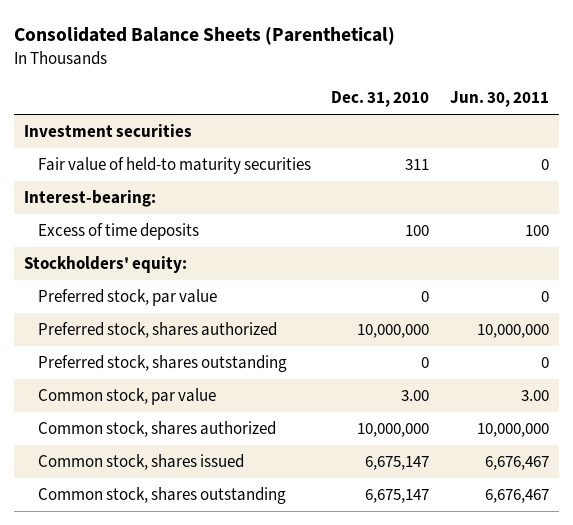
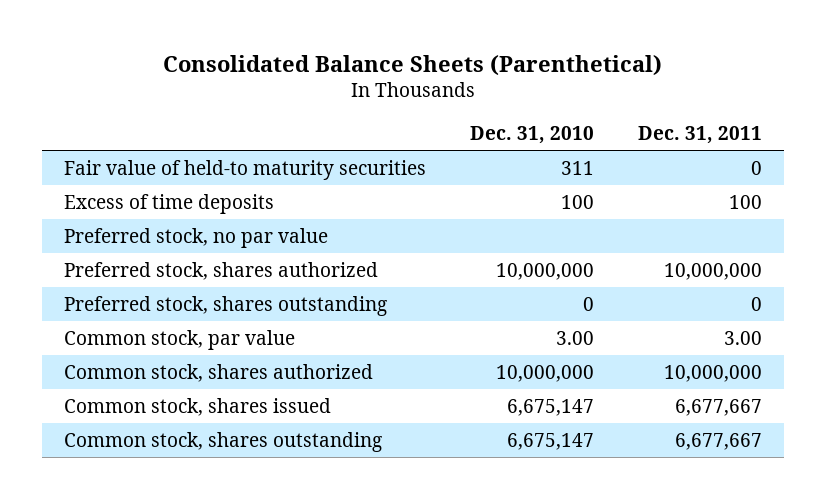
- | Dec. 31, 2010 | Jun. 30, 2011
+ | Dec. 31, 2010 | Dec. 31, 2011
- Investment securities
- Interest-bearing:
- Stockholders' equity:
- Preferred stock, par value | 0 | 0
+ Preferred stock, no par value

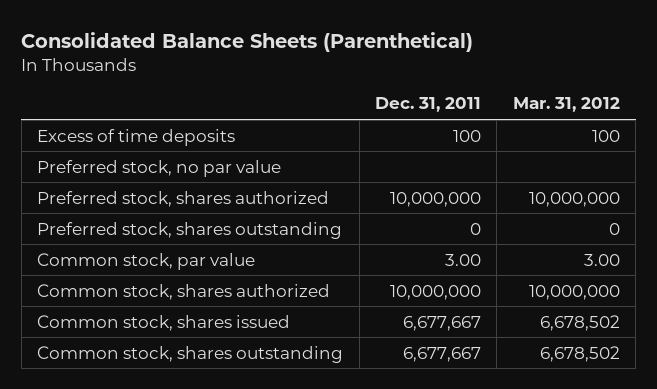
- | Dec. 31, 2010 | Dec. 31, 2011
+ | Dec. 31, 2011 | Mar. 31, 2012
- Fair value of held-to maturity securities | 311 | 0

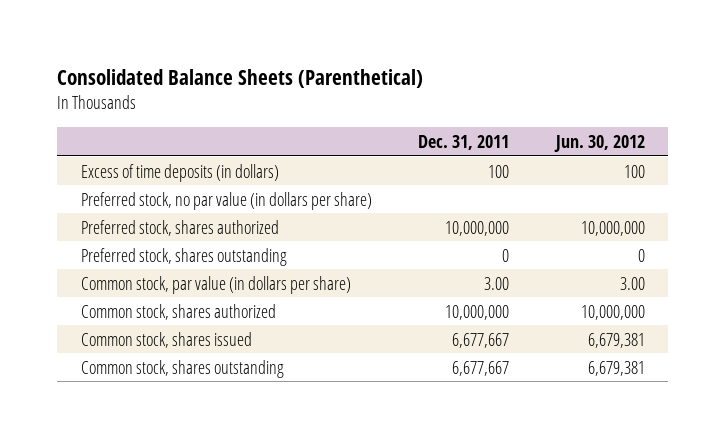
- | Dec. 31, 2011 | Mar. 31, 2012
+ | Dec. 31, 2011 | Jun. 30, 2012
- Excess of time deposits | 100 | 100
- Preferred stock, no par value
+ Excess of time deposits (in dollars) | 100 | 100
+ Preferred stock, no par value (in dollars per share)
- Common stock, par value | 3.00 | 3.00
+ Common stock, par value (in dollars per share) | 3.00 | 3.00

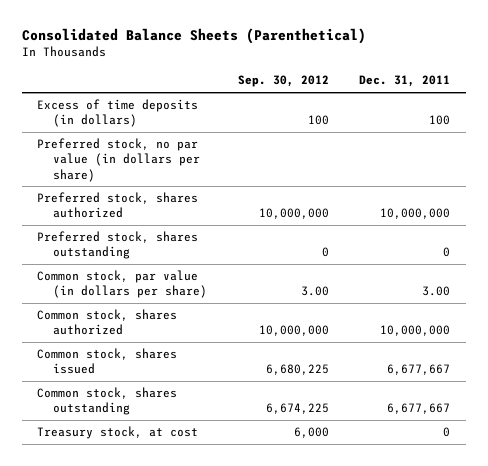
- | Dec. 31, 2011 | Jun. 30, 2012
+ | Sep. 30, 2012 | Dec. 31, 2011
+ Treasury stock, at cost | 6,000 | 0

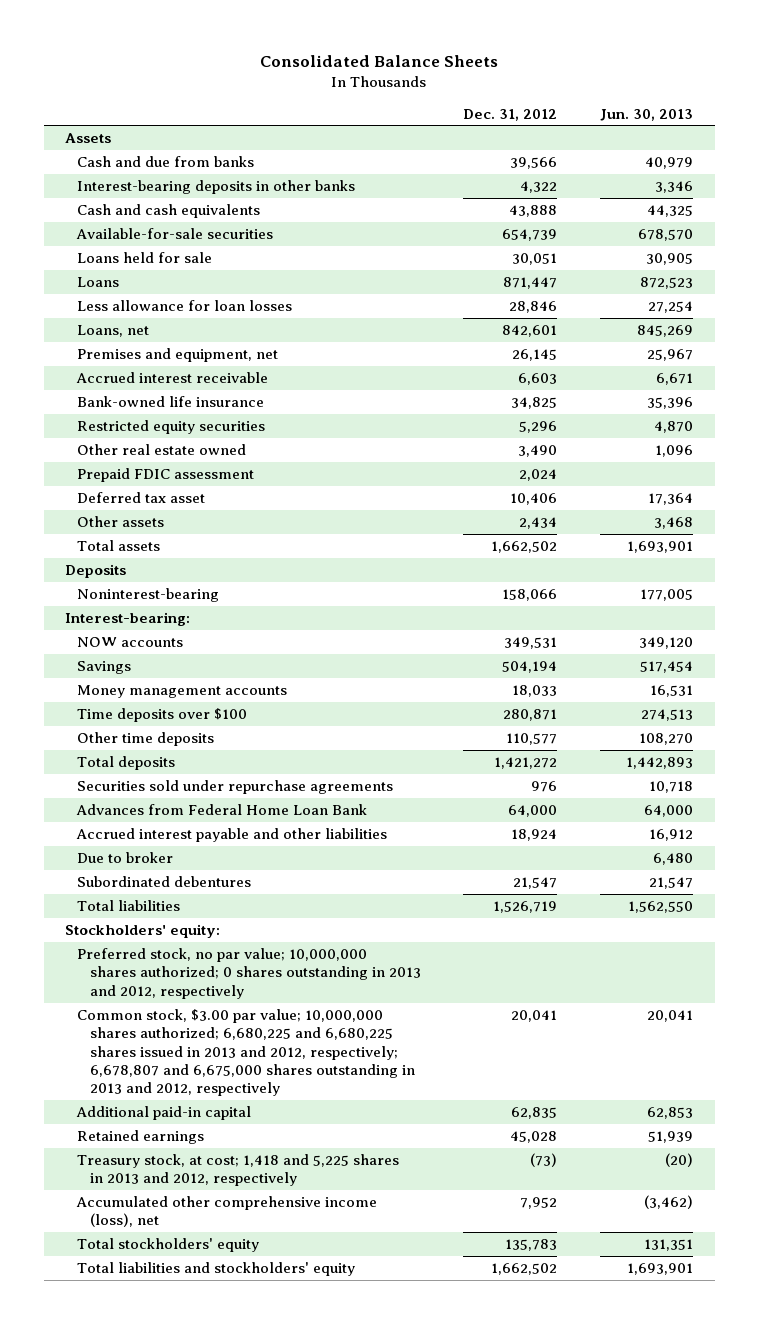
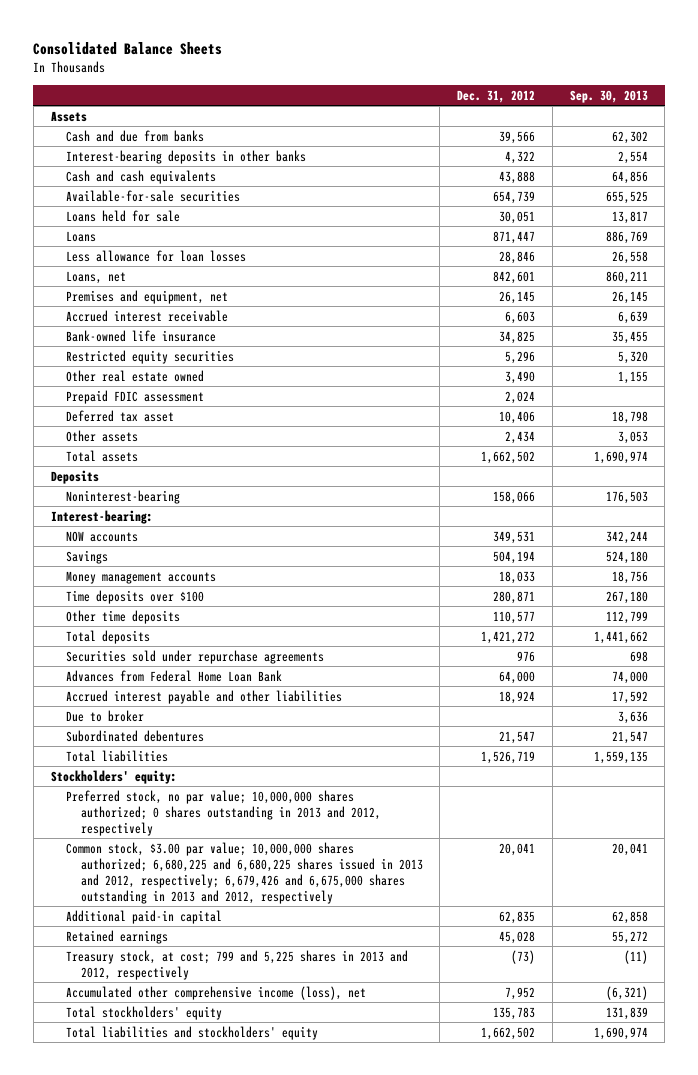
- | Dec. 31, 2012 | Jun. 30, 2013
+ | Dec. 31, 2012 | Sep. 30, 2013
- Common stock, $3.00 par value; 10,000,000 shares authorized; 6,680,225 and 6,680,225 shares issued in 2013 and 2012, respectively; 6,678,807 and 6,675,000 shares outstanding in 2013 and 2012, respectively | 20,041 | 20,041
+ Common stock, $3.00 par value; 10,000,000 shares authorized; 6,680,225 and 6,680,225 shares issued in 2013 and 2012, respectively; 6,679,426 and 6,675,000 shares outstanding in 2013 and 2012, respectively | 20,041 | 20,041
- Treasury stock, at cost; 1,418 and 5,225 shares in 2013 and 2012, respectively | (73) | (20)
+ Treasury stock, at cost; 799 and 5,225 shares in 2013 and 2012, respectively | (73) | (11)

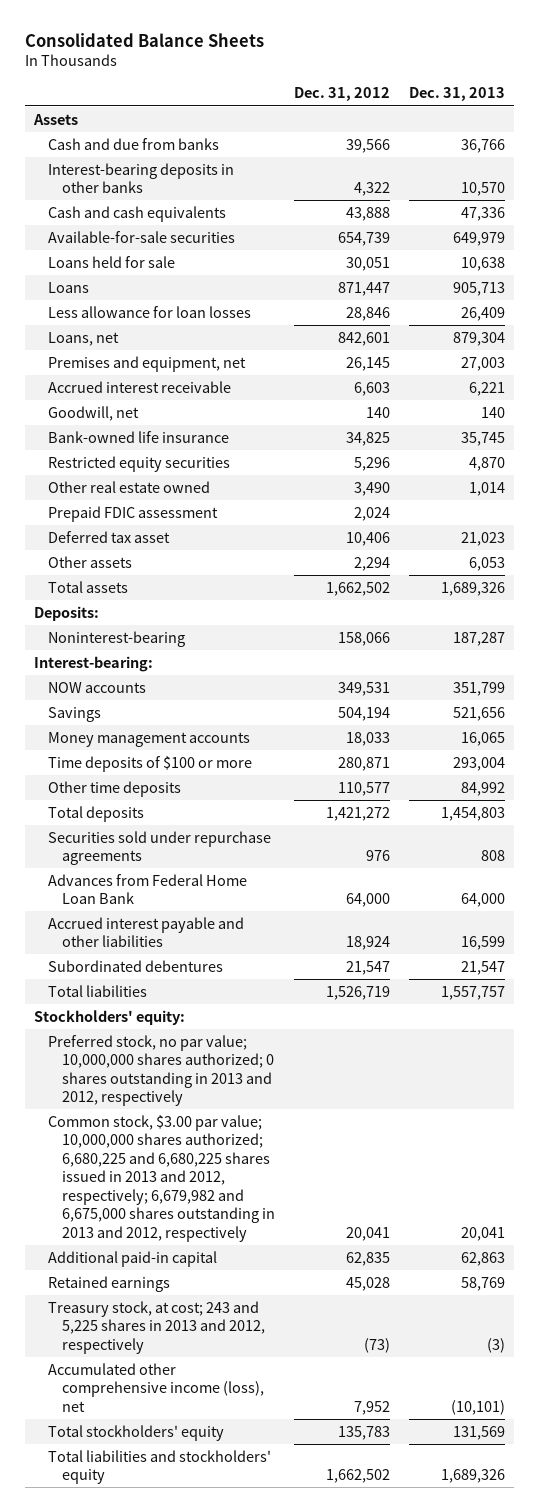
- | Dec. 31, 2012 | Sep. 30, 2013
+ | Dec. 31, 2012 | Dec. 31, 2013
+ Goodwill, net | 140 | 140
- Other assets | 2,434 | 3,053
+ Other assets | 2,294 | 6,053
- Deposits
+ Deposits:
- Time deposits over $100 | 280,871 | 267,180
+ Time deposits of $100 or more | 280,871 | 293,004
- Due to broker | | 3,636
- Common stock, $3.00 par value; 10,000,000 shares authorized; 6,680,225 and 6,680,225 shares issued in 2013 and 2012, respectively; 6,679,426 and 6,675,000 shares outstanding in 2013 and 2012, respectively | 20,041 | 20,041
+ Common stock, $3.00 par value; 10,000,000 shares authorized; 6,680,225 and 6,680,225 shares issued in 2013 and 2012, respectively; 6,679,982 and 6,675,000 shares outstanding in 2013 and 2012, respectively | 20,041 | 20,041
- Treasury stock, at cost; 799 and 5,225 shares in 2013 and 2012, respectively | (73) | (11)
+ Treasury stock, at cost; 243 and 5,225 shares in 2013 and 2012, respectively | (73) | (3)

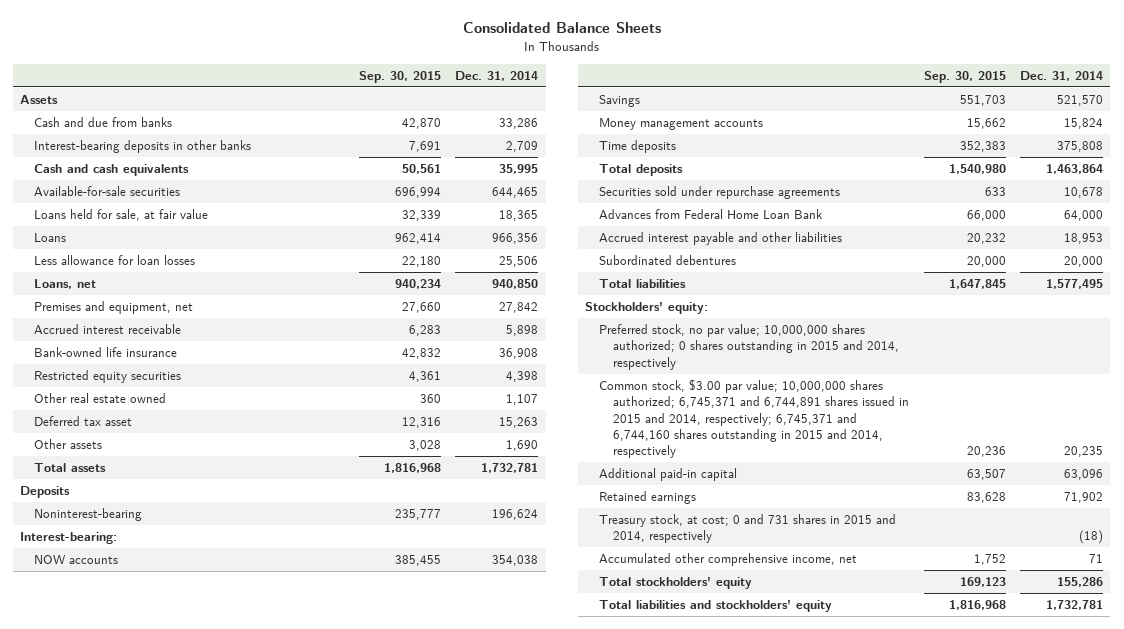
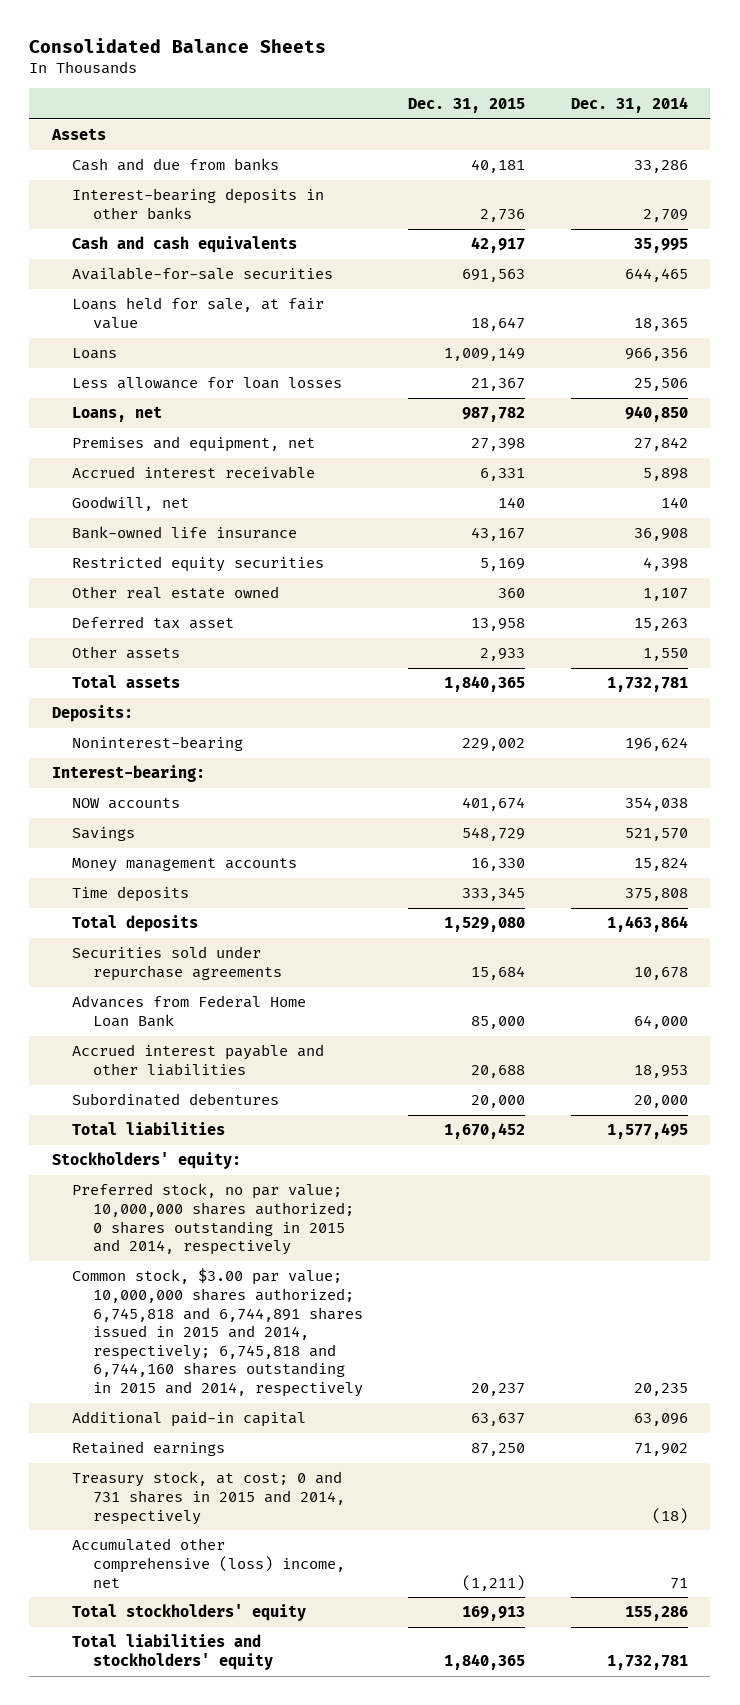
- | Sep. 30, 2015 | Dec. 31, 2014
+ | Dec. 31, 2015 | Dec. 31, 2014
+ Goodwill, net | 140 | 140
- Other assets | 3,028 | 1,690
+ Other assets | 2,933 | 1,550
- Deposits
+ Deposits:
- Common stock, $3.00 par value; 10,000,000 shares authorized; 6,745,371 and 6,744,891 shares issued in 2015 and 2014, respectively; 6,745,371 and 6,744,160 shares outstanding in 2015 and 2014, respectively | 20,236 | 20,235
+ Common stock, $3.00 par value; 10,000,000 shares authorized; 6,745,818 and 6,744,891 shares issued in 2015 and 2014, respectively; 6,745,818 and 6,744,160 shares outstanding in 2015 and 2014, respectively | 20,237 | 20,235
- Accumulated other comprehensive income, net | 1,752 | 71
+ Accumulated other comprehensive (loss) income, net | (1,211) | 71

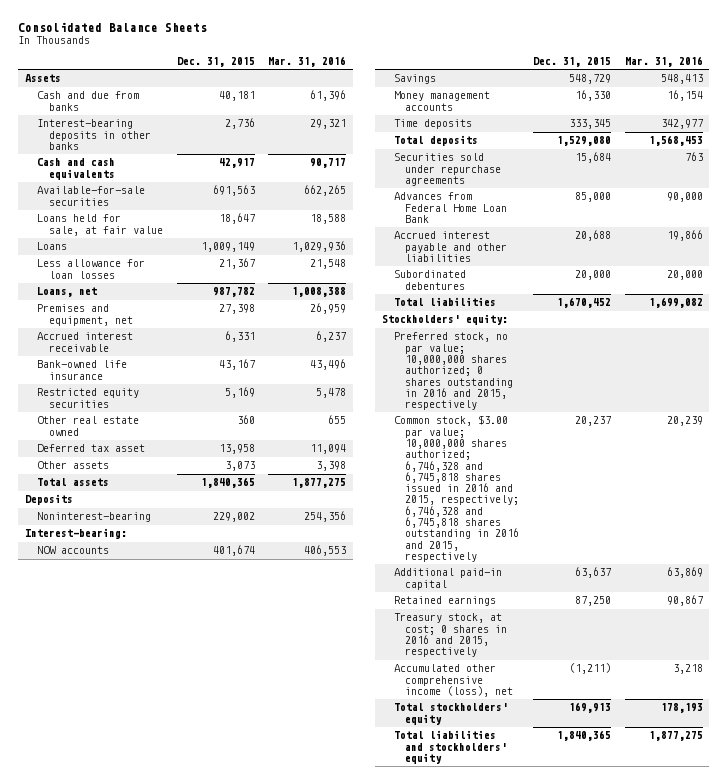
- | Dec. 31, 2015 | Dec. 31, 2014
+ | Dec. 31, 2015 | Mar. 31, 2016
- Goodwill, net | 140 | 140
- Other assets | 2,933 | 1,550
+ Other assets | 3,073 | 3,398
- Deposits:
+ Deposits
- Preferred stock, no par value; 10,000,000 shares authorized; 0 shares outstanding in 2015 and 2014, respectively
- Common stock, $3.00 par value; 10,000,000 shares authorized; 6,745,818 and 6,744,891 shares issued in 2015 and 2014, respectively; 6,745,818 and 6,744,160 shares outstanding in 2015 and 2014, respectively | 20,237 | 20,235
+ Preferred stock, no par value; 10,000,000 shares authorized; 0 shares outstanding in 2016 and 2015, respectively
+ Common stock, $3.00 par value; 10,000,000 shares authorized; 6,746,328 and 6,745,818 shares issued in 2016 and 2015, respectively; 6,746,328 and 6,745,818 shares outstanding in 2016 and 2015, respectively | 20,237 | 20,239
- Treasury stock, at cost; 0 and 731 shares in 2015 and 2014, respectively | | (18)
- Accumulated other comprehensive (loss) income, net | (1,211) | 71
+ Treasury stock, at cost; 0 shares in 2016 and 2015, respectively
+ Accumulated other comprehensive income (loss), net | (1,211) | 3,218

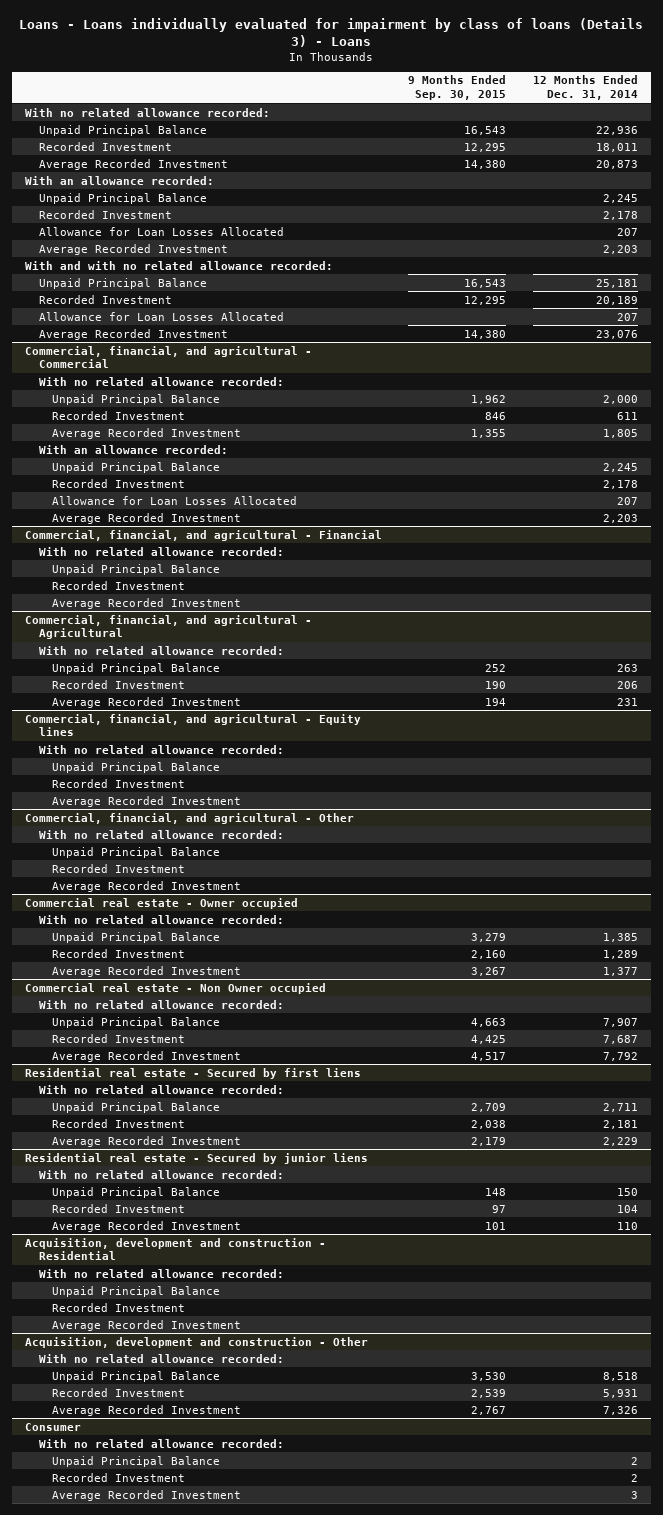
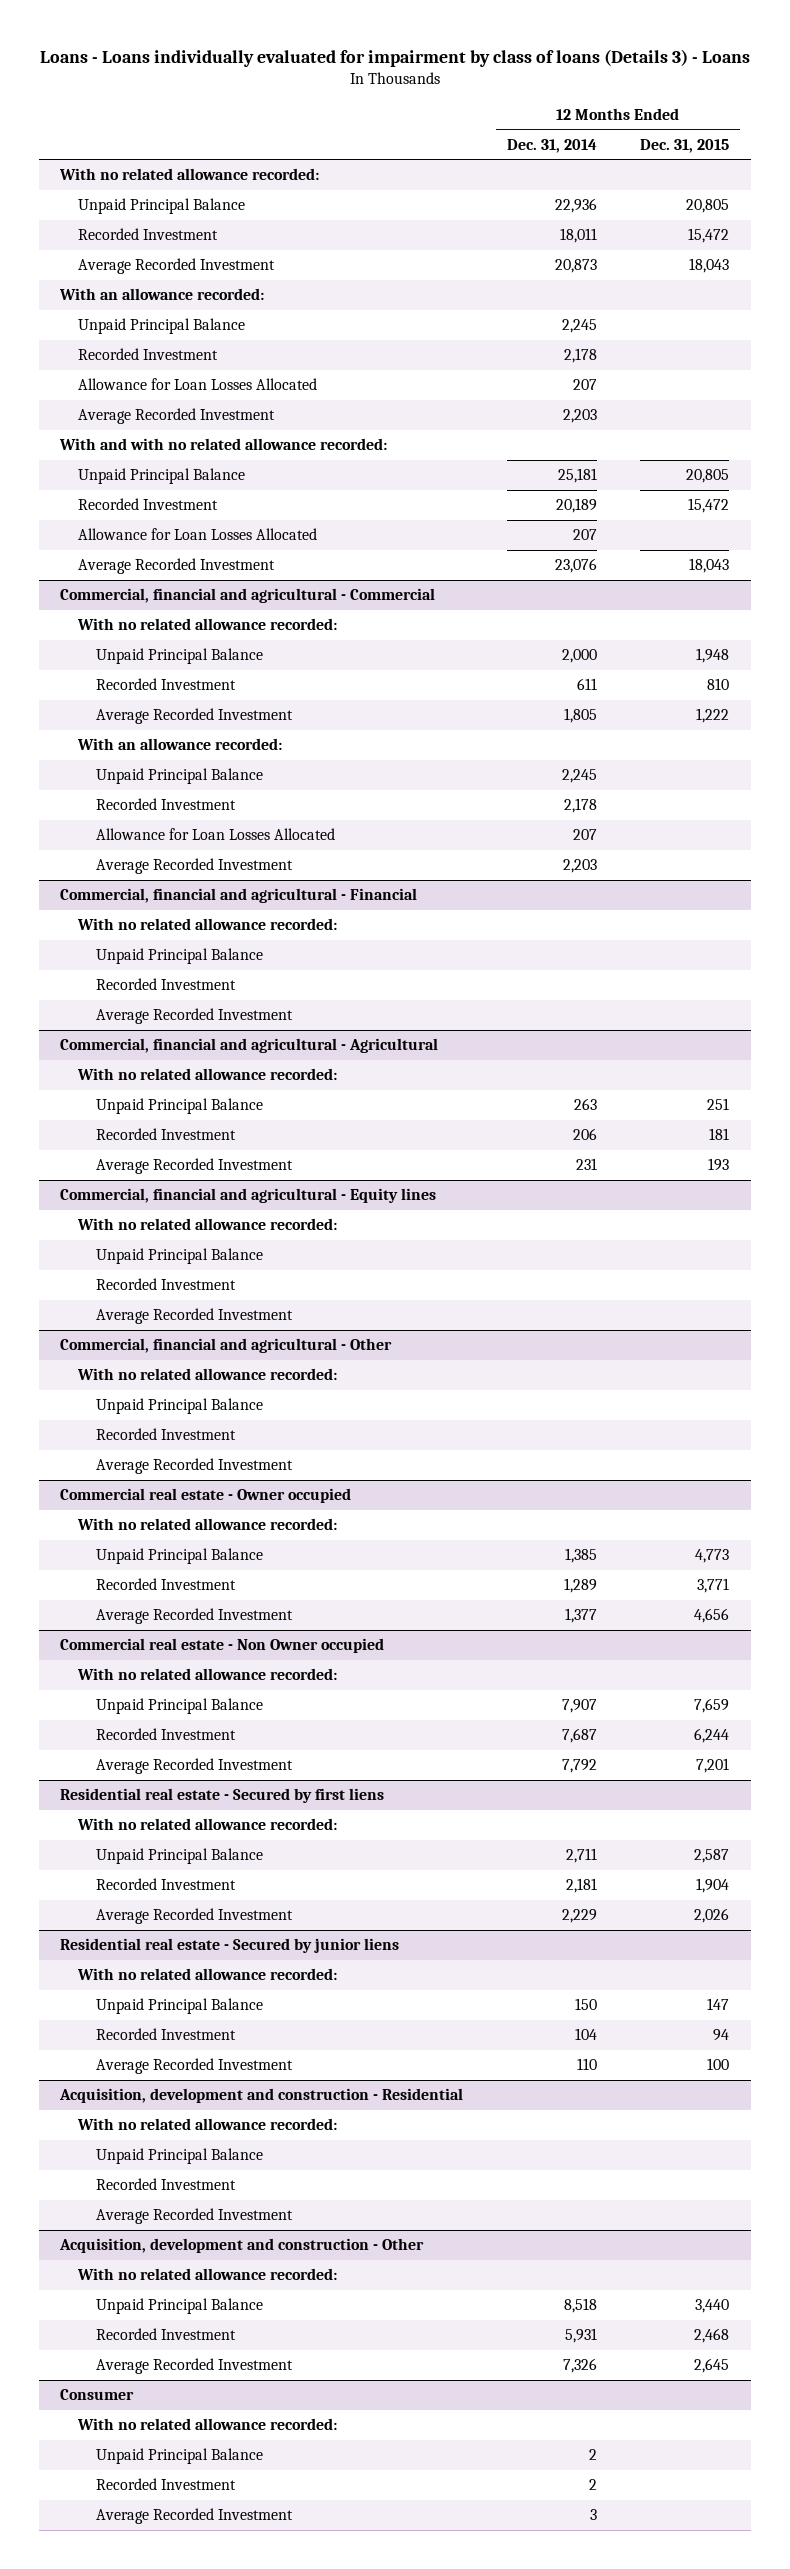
- | 9 Months Ended Sep. 30, 2015 | 12 Months Ended Dec. 31, 2014
+ | 12 Months Ended Dec. 31, 2014 | 12 Months Ended Dec. 31, 2015
- Commercial, financial, and agricultural - Commercial
+ Commercial, financial and agricultural - Commercial
- Commercial, financial, and agricultural - Financial
+ Commercial, financial and agricultural - Financial
- Commercial, financial, and agricultural - Agricultural
+ Commercial, financial and agricultural - Agricultural
- Commercial, financial, and agricultural - Equity lines
+ Commercial, financial and agricultural - Equity lines
- Commercial, financial, and agricultural - Other
+ Commercial, financial and agricultural - Other

